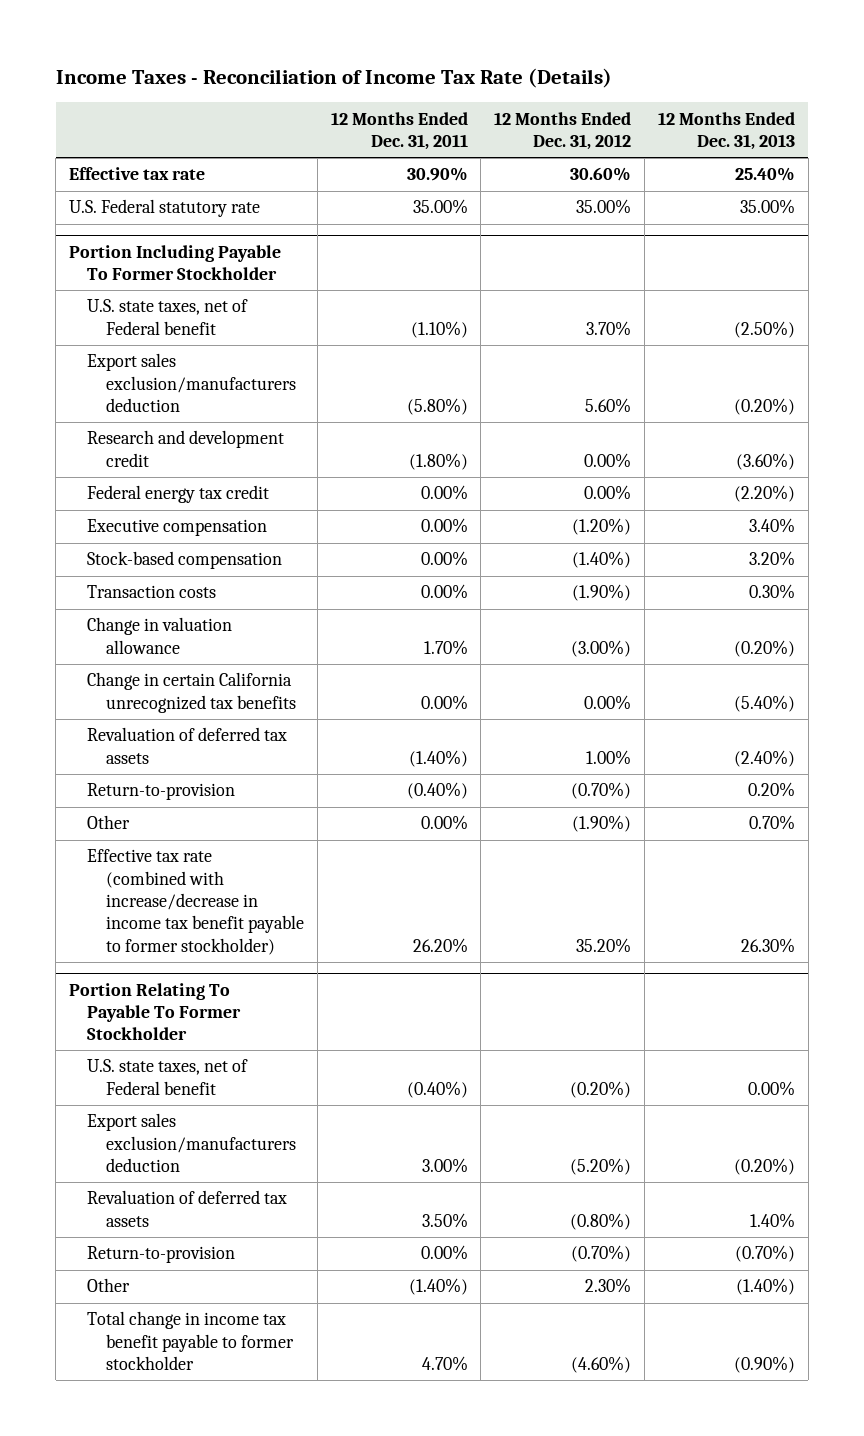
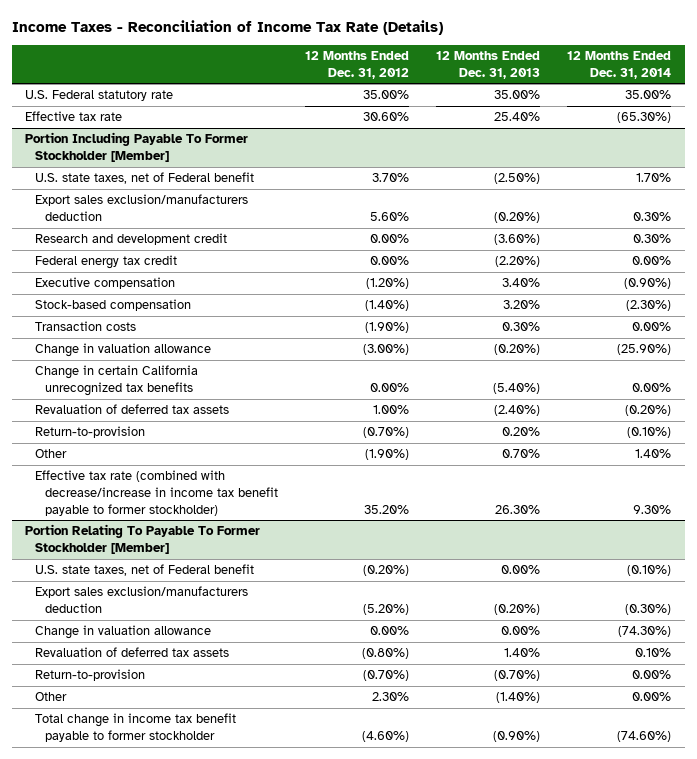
- | 12 Months Ended Dec. 31, 2011 | 12 Months Ended Dec. 31, 2012 | 12 Months Ended Dec. 31, 2013
+ | 12 Months Ended Dec. 31, 2012 | 12 Months Ended Dec. 31, 2013 | 12 Months Ended Dec. 31, 2014
- Portion Including Payable To Former Stockholder
moved down: Effective tax rate | 30.60% | 25.40% | (65.30%)
+ Portion Including Payable To Former Stockholder [Member]
- Effective tax rate (combined with increase/decrease in income tax benefit payable to former stockholder) | 26.20% | 35.20% | 26.30%
- Portion Relating To Payable To Former Stockholder
+ Effective tax rate (combined with decrease/increase in income tax benefit payable to former stockholder) | 35.20% | 26.30% | 9.30%
+ Portion Relating To Payable To Former Stockholder [Member]
+ Change in valuation allowance | 0.00% | 0.00% | (74.30%)

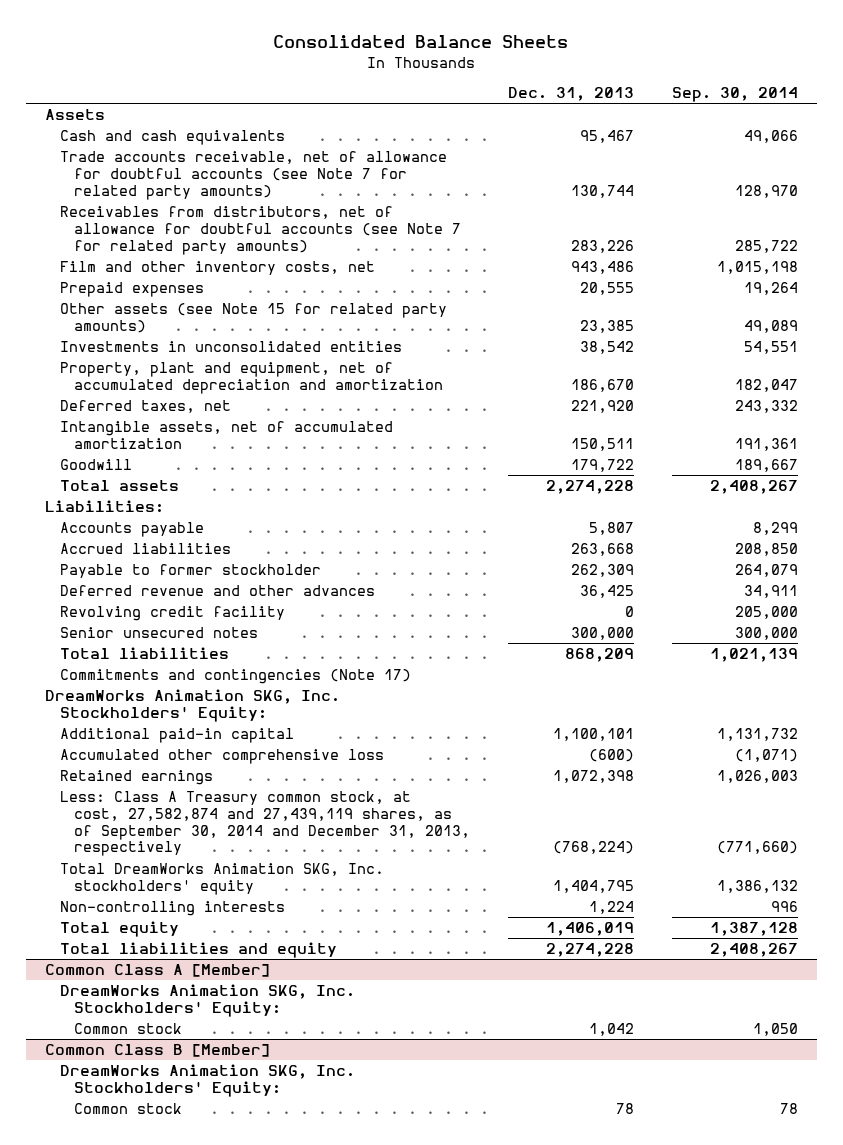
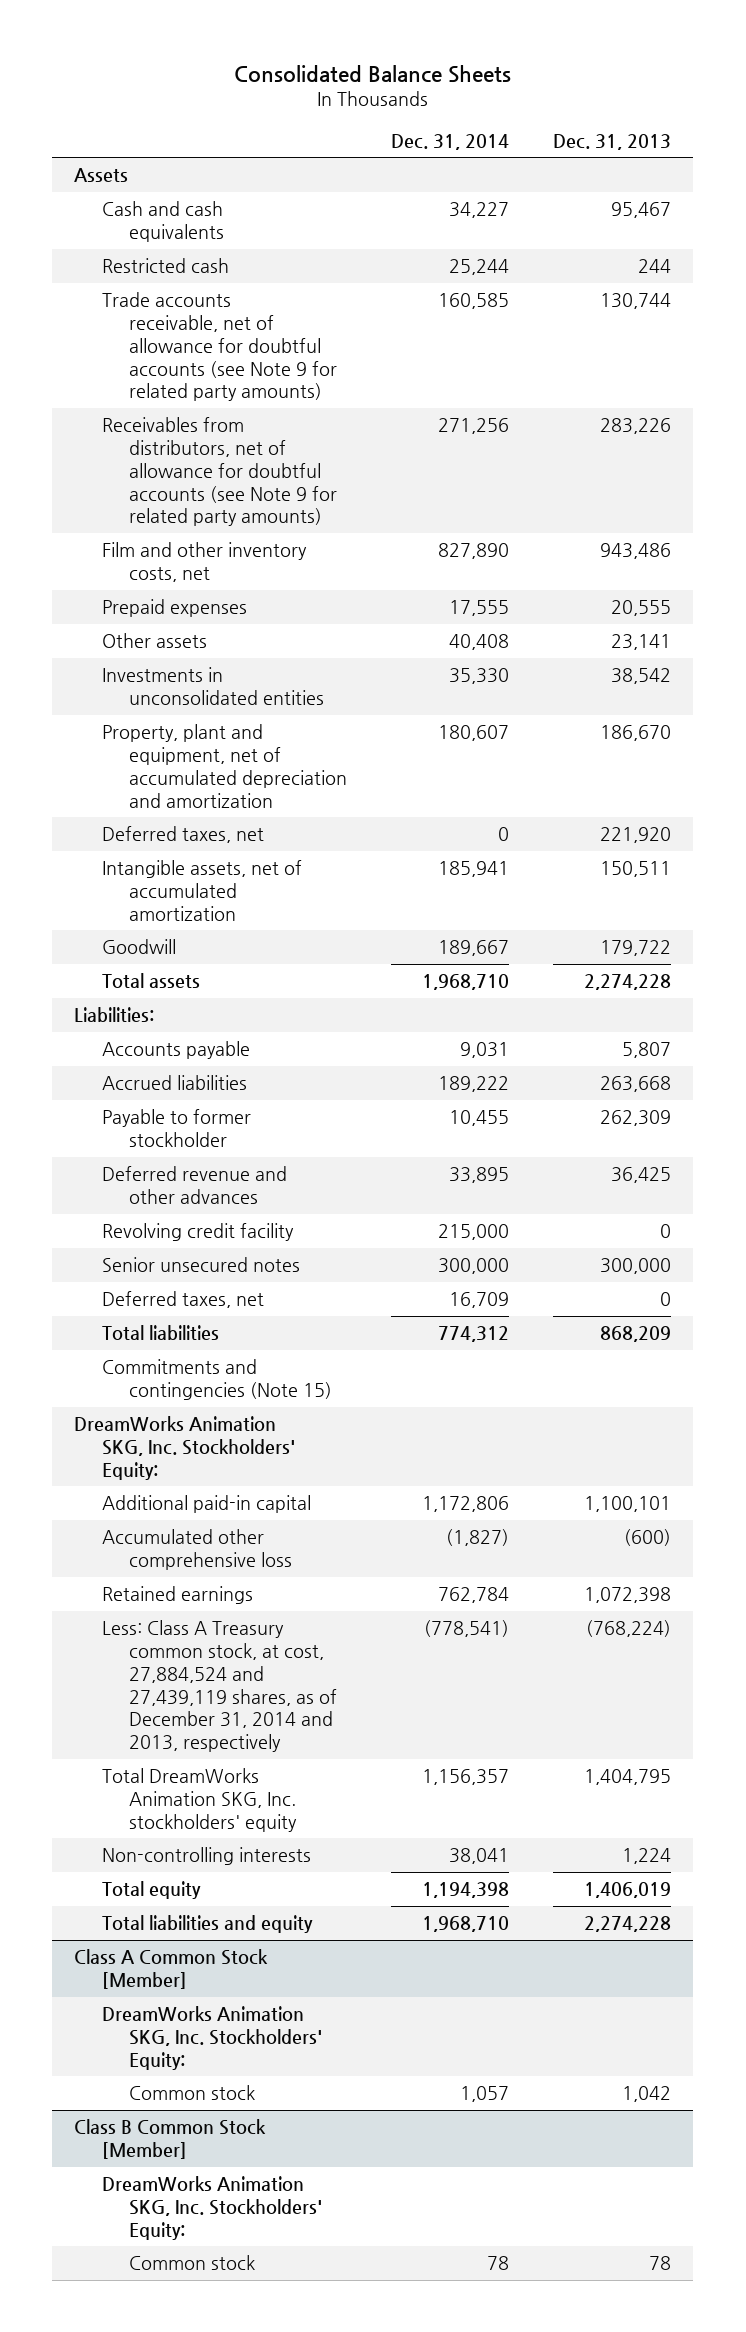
- | Dec. 31, 2013 | Sep. 30, 2014
+ | Dec. 31, 2014 | Dec. 31, 2013
- Trade accounts receivable, net of allowance for doubtful accounts (see Note 7 for related party amounts) | 130,744 | 128,970
- Receivables from distributors, net of allowance for doubtful accounts (see Note 7 for related party amounts) | 283,226 | 285,722
+ Restricted cash | 25,244 | 244
+ Trade accounts receivable, net of allowance for doubtful accounts (see Note 9 for related party amounts) | 160,585 | 130,744
+ Receivables from distributors, net of allowance for doubtful accounts (see Note 9 for related party amounts) | 271,256 | 283,226
- Other assets (see Note 15 for related party amounts) | 23,385 | 49,089
+ Other assets | 40,408 | 23,141
+ Deferred taxes, net | 16,709 | 0
- Commitments and contingencies (Note 17)
+ Commitments and contingencies (Note 15)
- Less: Class A Treasury common stock, at cost, 27,582,874 and 27,439,119 shares, as of September 30, 2014 and December 31, 2013, respectively | (768,224) | (771,660)
+ Less: Class A Treasury common stock, at cost, 27,884,524 and 27,439,119 shares, as of December 31, 2014 and 2013, respectively | (778,541) | (768,224)
- Common Class A [Member]
+ Class A Common Stock [Member]
- Common Class B [Member]
+ Class B Common Stock [Member]

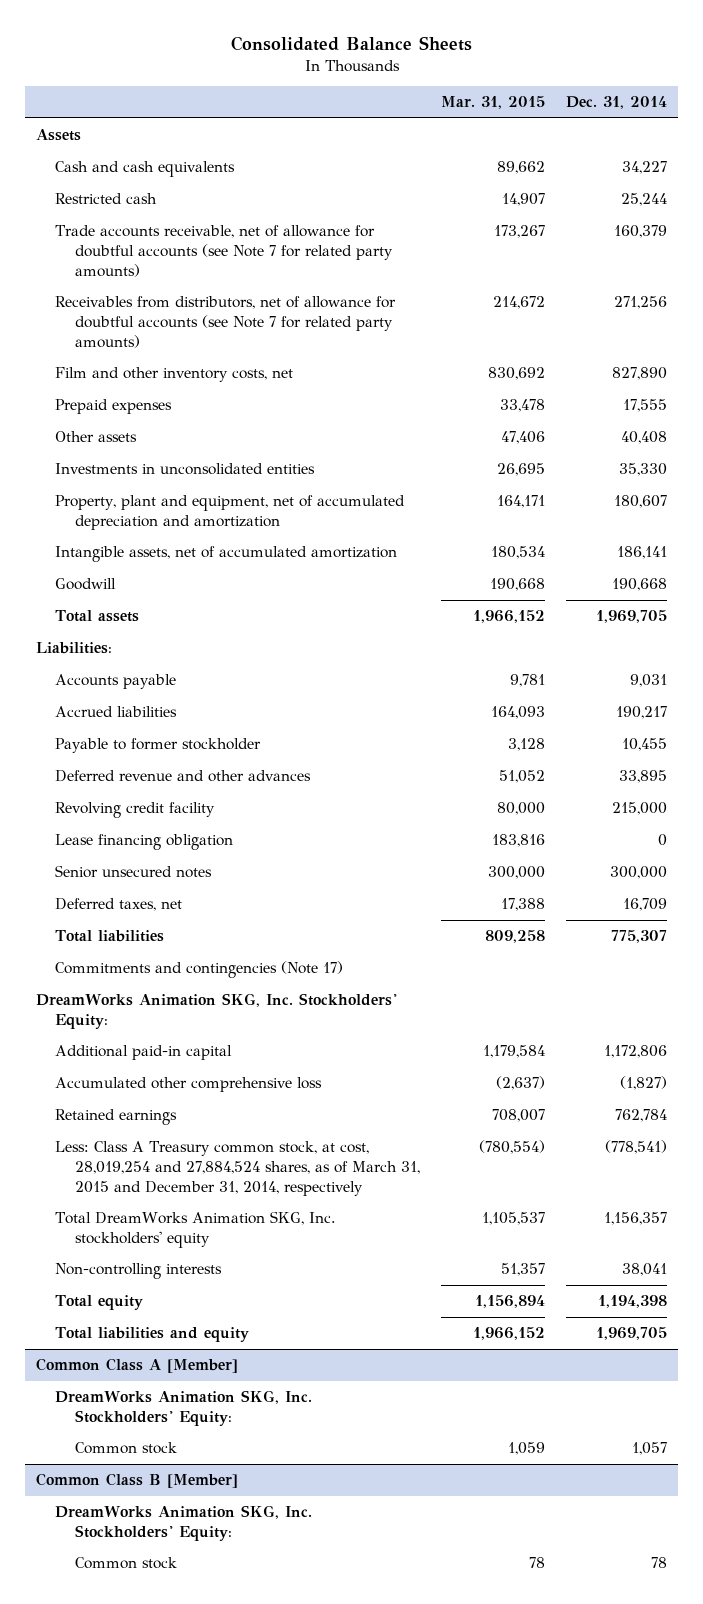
- | Dec. 31, 2014 | Dec. 31, 2013
+ | Mar. 31, 2015 | Dec. 31, 2014
- Trade accounts receivable, net of allowance for doubtful accounts (see Note 9 for related party amounts) | 160,585 | 130,744
- Receivables from distributors, net of allowance for doubtful accounts (see Note 9 for related party amounts) | 271,256 | 283,226
+ Trade accounts receivable, net of allowance for doubtful accounts (see Note 7 for related party amounts) | 173,267 | 160,379
+ Receivables from distributors, net of allowance for doubtful accounts (see Note 7 for related party amounts) | 214,672 | 271,256
- Deferred taxes, net | 0 | 221,920
- Intangible assets, net of accumulated amortization | 185,941 | 150,511
- Goodwill | 189,667 | 179,722
- Total assets | 1,968,710 | 2,274,228
+ Intangible assets, net of accumulated amortization | 180,534 | 186,141
+ Goodwill | 190,668 | 190,668
+ Total assets | 1,966,152 | 1,969,705
- Accrued liabilities | 189,222 | 263,668
+ Accrued liabilities | 164,093 | 190,217
+ Lease financing obligation | 183,816 | 0
- Total liabilities | 774,312 | 868,209
- Commitments and contingencies (Note 15)
+ Total liabilities | 809,258 | 775,307
+ Commitments and contingencies (Note 17)
- Less: Class A Treasury common stock, at cost, 27,884,524 and 27,439,119 shares, as of December 31, 2014 and 2013, respectively | (778,541) | (768,224)
+ Less: Class A Treasury common stock, at cost, 28,019,254 and 27,884,524 shares, as of March 31, 2015 and December 31, 2014, respectively | (780,554) | (778,541)
- Total liabilities and equity | 1,968,710 | 2,274,228
- Class A Common Stock [Member]
+ Total liabilities and equity | 1,966,152 | 1,969,705
+ Common Class A [Member]
- Class B Common Stock [Member]
+ Common Class B [Member]

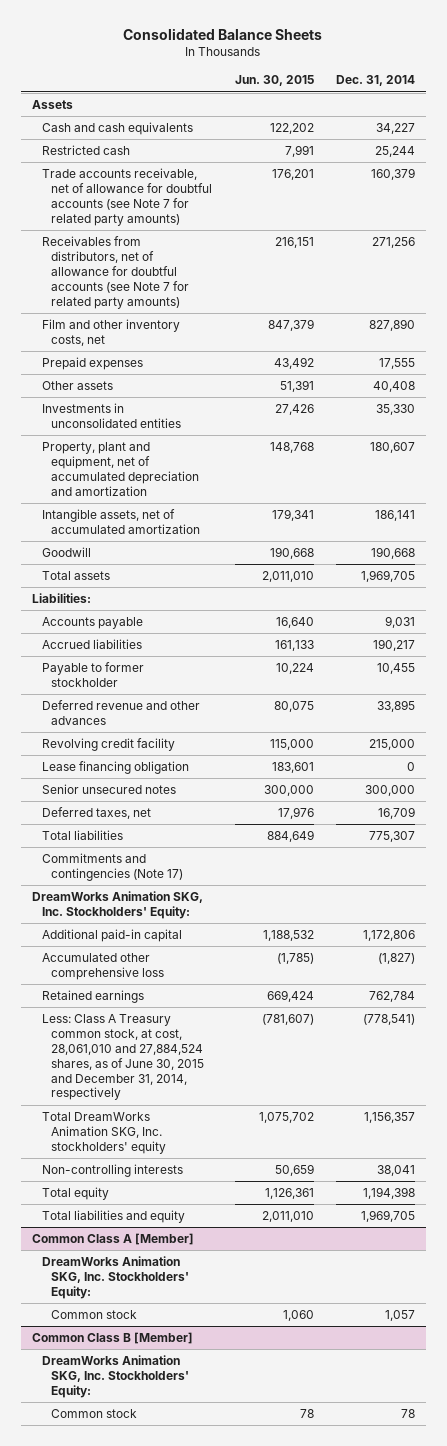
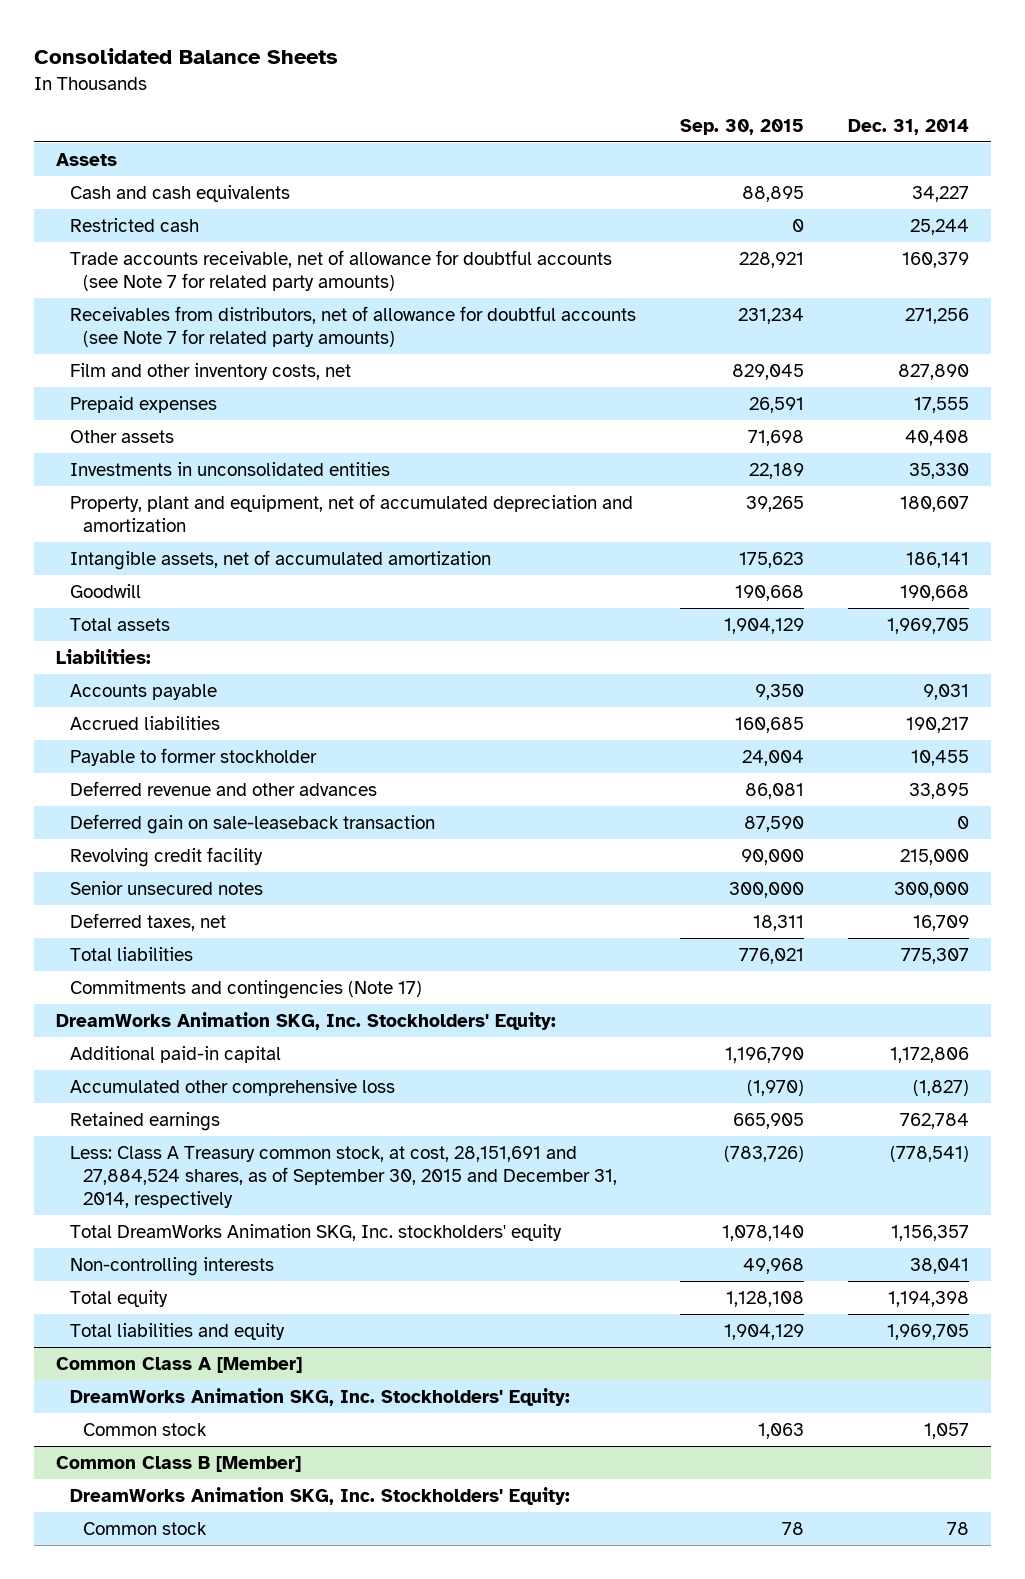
- | Jun. 30, 2015 | Dec. 31, 2014
+ | Sep. 30, 2015 | Dec. 31, 2014
+ Deferred gain on sale-leaseback transaction | 87,590 | 0
- Lease financing obligation | 183,601 | 0
- Less: Class A Treasury common stock, at cost, 28,061,010 and 27,884,524 shares, as of June 30, 2015 and December 31, 2014, respectively | (781,607) | (778,541)
+ Less: Class A Treasury common stock, at cost, 28,151,691 and 27,884,524 shares, as of September 30, 2015 and December 31, 2014, respectively | (783,726) | (778,541)

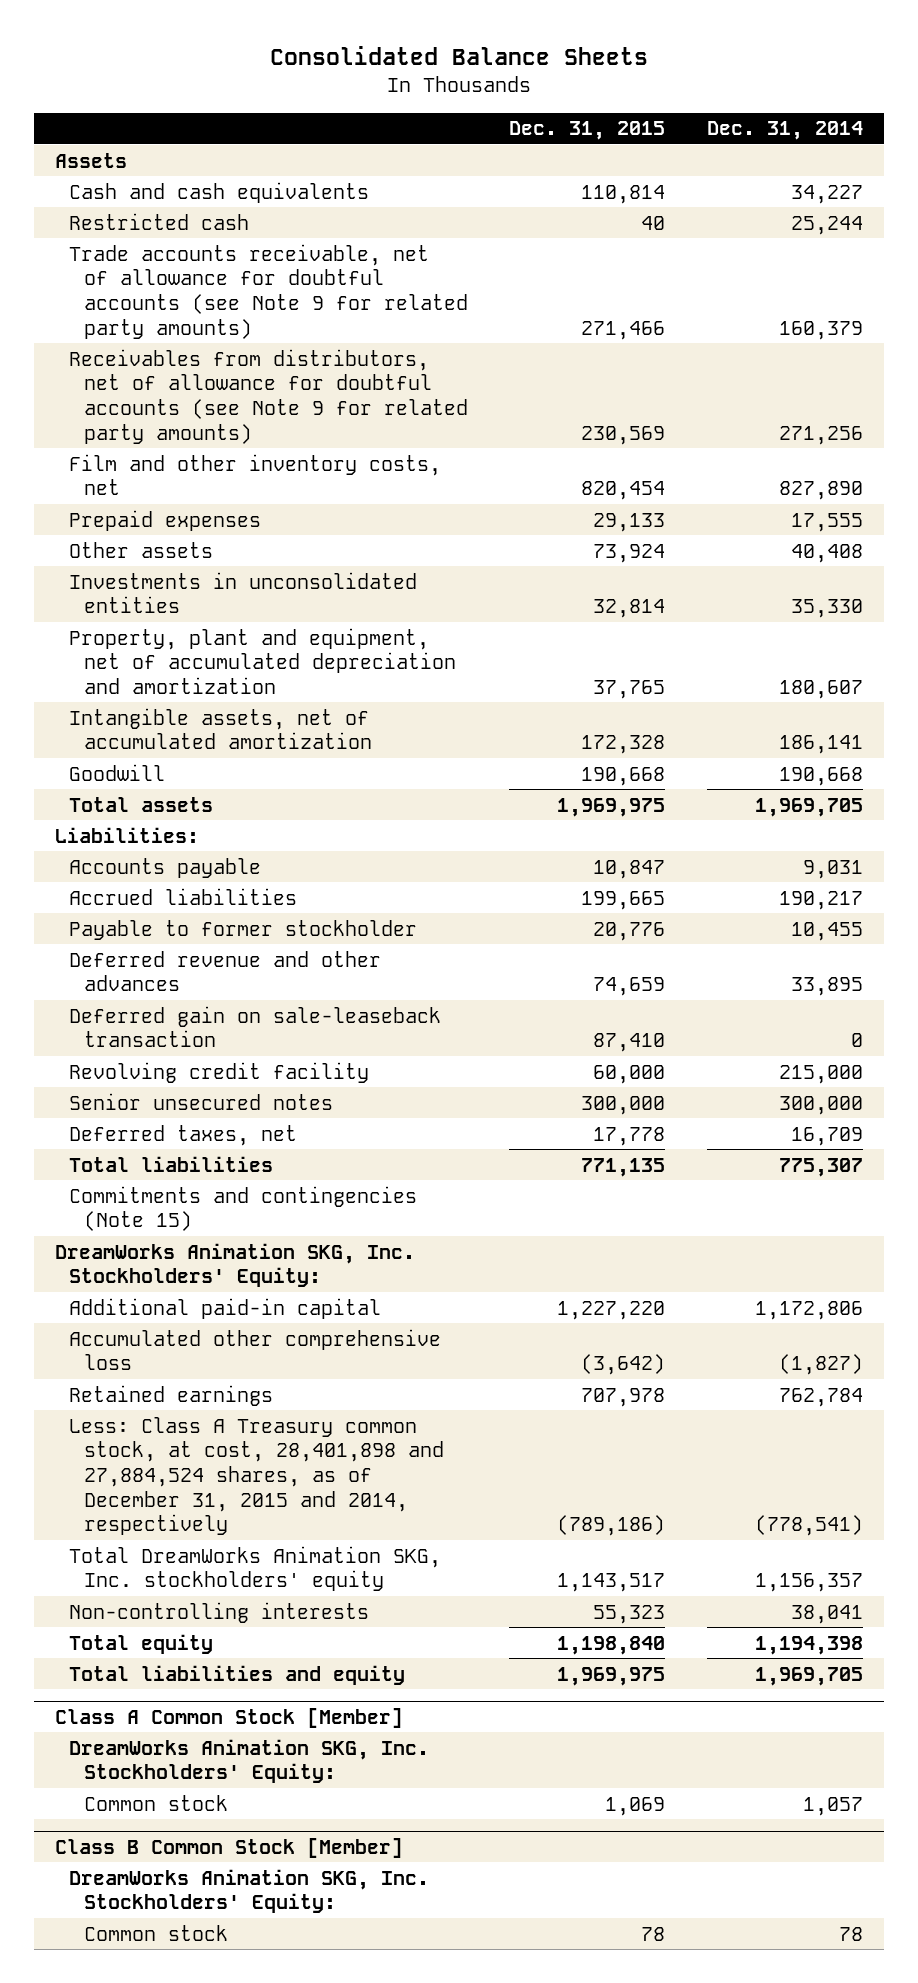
- | Sep. 30, 2015 | Dec. 31, 2014
+ | Dec. 31, 2015 | Dec. 31, 2014
- Trade accounts receivable, net of allowance for doubtful accounts (see Note 7 for related party amounts) | 228,921 | 160,379
- Receivables from distributors, net of allowance for doubtful accounts (see Note 7 for related party amounts) | 231,234 | 271,256
+ Trade accounts receivable, net of allowance for doubtful accounts (see Note 9 for related party amounts) | 271,466 | 160,379
+ Receivables from distributors, net of allowance for doubtful accounts (see Note 9 for related party amounts) | 230,569 | 271,256
- Commitments and contingencies (Note 17)
+ Commitments and contingencies (Note 15)
- Less: Class A Treasury common stock, at cost, 28,151,691 and 27,884,524 shares, as of September 30, 2015 and December 31, 2014, respectively | (783,726) | (778,541)
+ Less: Class A Treasury common stock, at cost, 28,401,898 and 27,884,524 shares, as of December 31, 2015 and 2014, respectively | (789,186) | (778,541)
- Common Class A [Member]
+ Class A Common Stock [Member]
- Common Class B [Member]
+ Class B Common Stock [Member]

